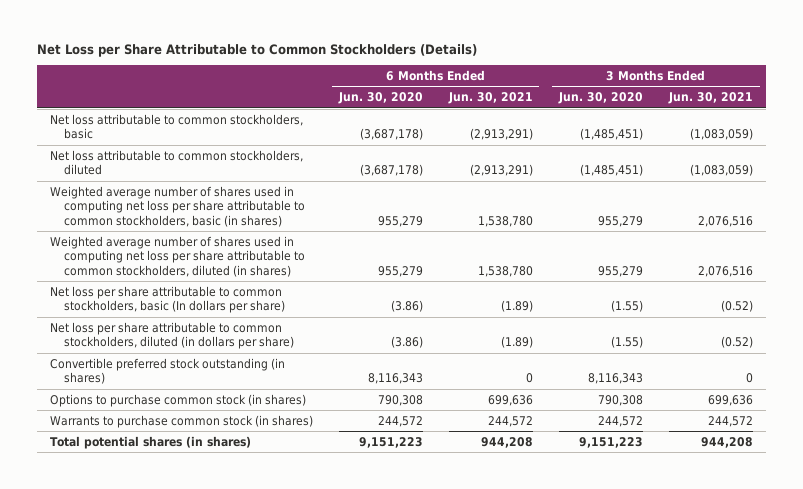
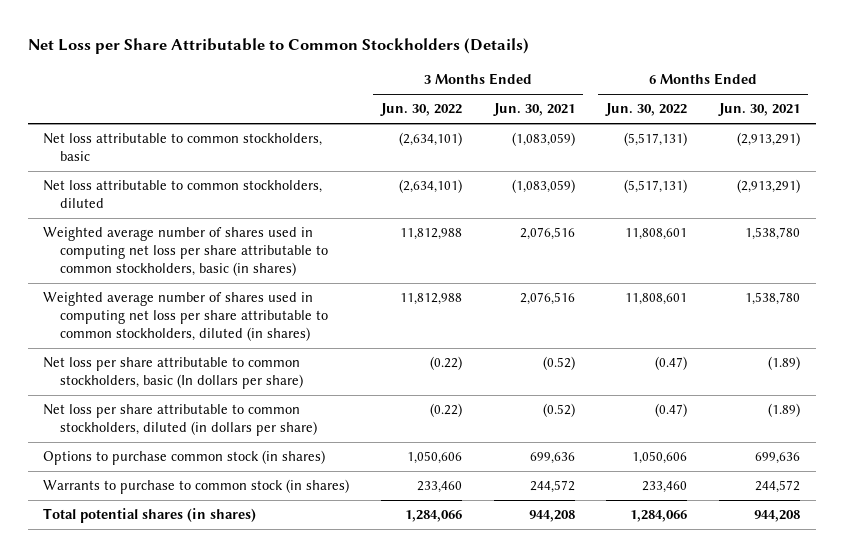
- | 6 Months Ended Jun. 30, 2020 | 6 Months Ended Jun. 30, 2021 | 3 Months Ended Jun. 30, 2020 | 3 Months Ended Jun. 30, 2021
+ | 3 Months Ended Jun. 30, 2022 | 3 Months Ended Jun. 30, 2021 | 6 Months Ended Jun. 30, 2022 | 6 Months Ended Jun. 30, 2021
- Convertible preferred stock outstanding (in shares) | 8,116,343 | 0 | 8,116,343 | 0
- Warrants to purchase common stock (in shares) | 244,572 | 244,572 | 244,572 | 244,572
+ Warrants to purchase to common stock (in shares) | 233,460 | 244,572 | 233,460 | 244,572

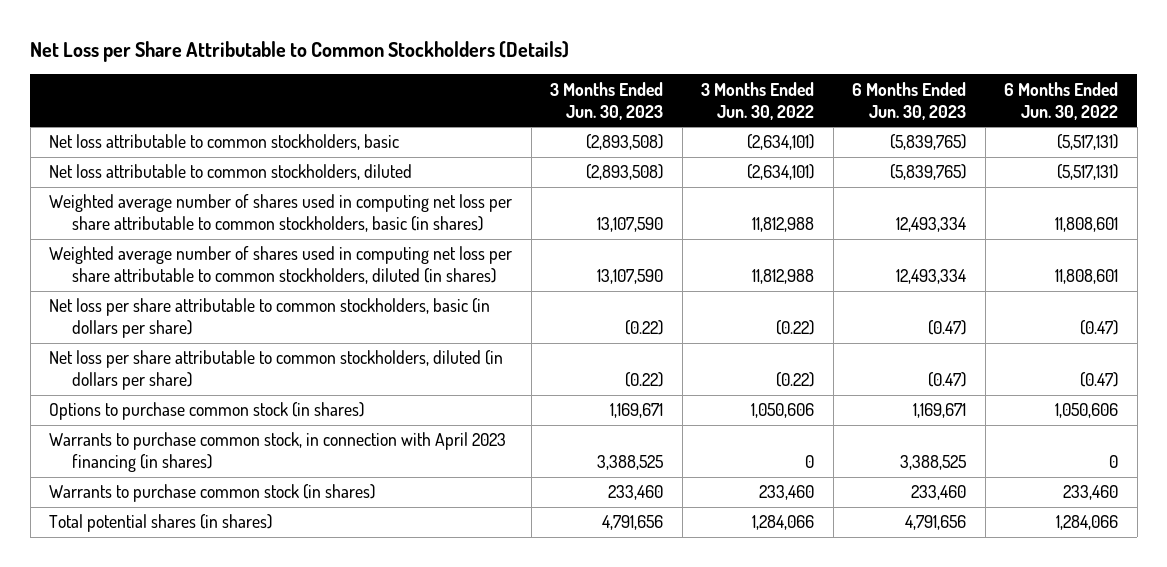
- | 3 Months Ended Jun. 30, 2022 | 3 Months Ended Jun. 30, 2021 | 6 Months Ended Jun. 30, 2022 | 6 Months Ended Jun. 30, 2021
+ | 3 Months Ended Jun. 30, 2023 | 3 Months Ended Jun. 30, 2022 | 6 Months Ended Jun. 30, 2023 | 6 Months Ended Jun. 30, 2022
- Net loss per share attributable to common stockholders, basic (In dollars per share) | (0.22) | (0.52) | (0.47) | (1.89)
+ Net loss per share attributable to common stockholders, basic (in dollars per share) | (0.22) | (0.22) | (0.47) | (0.47)
- Warrants to purchase to common stock (in shares) | 233,460 | 244,572 | 233,460 | 244,572
+ Warrants to purchase common stock, in connection with April 2023 financing (in shares) | 3,388,525 | 0 | 3,388,525 | 0
+ Warrants to purchase common stock (in shares) | 233,460 | 233,460 | 233,460 | 233,460

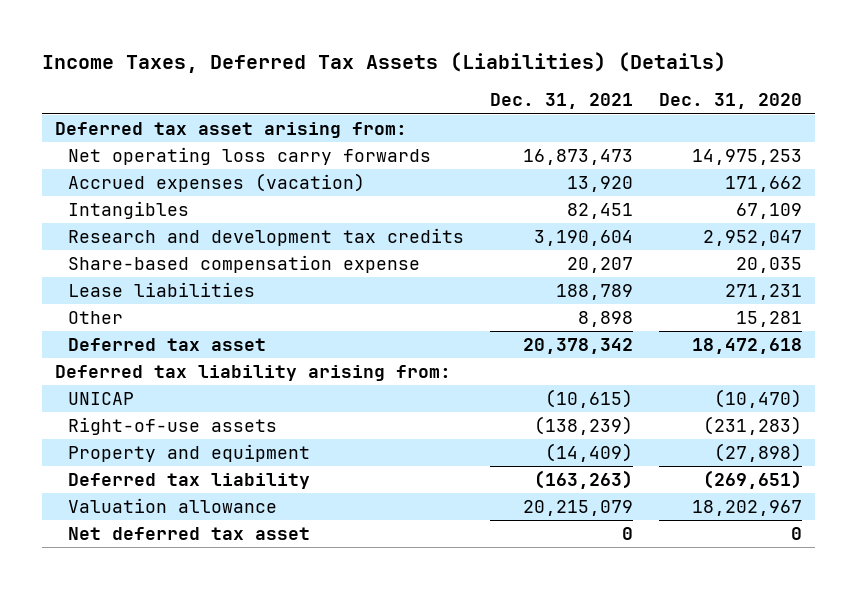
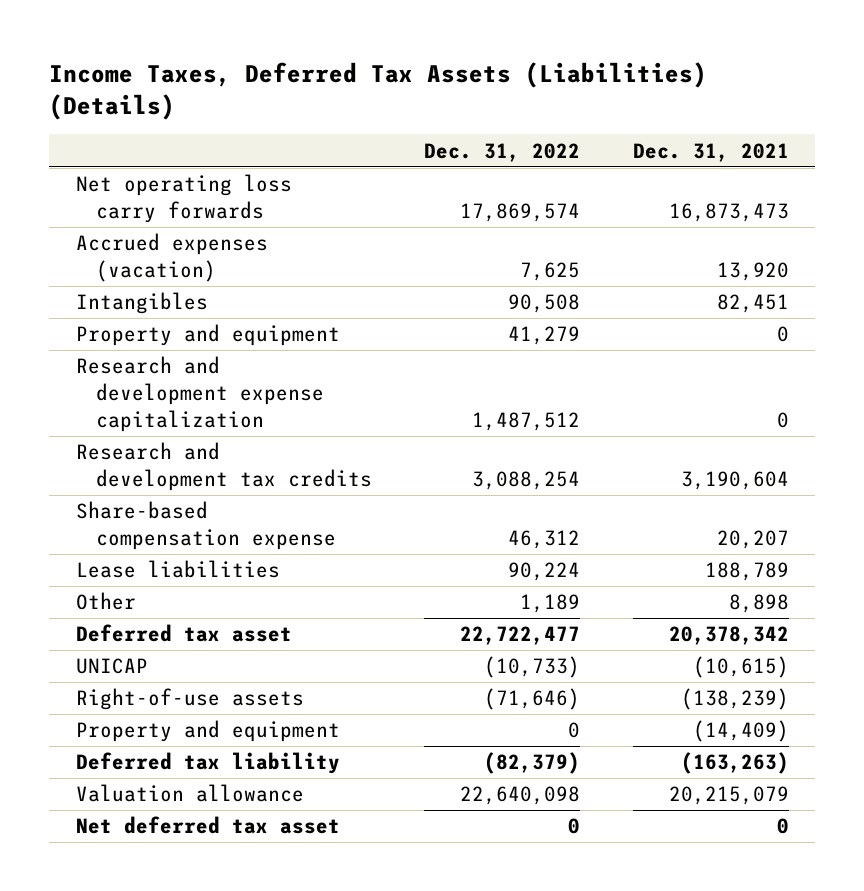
- | Dec. 31, 2021 | Dec. 31, 2020
+ | Dec. 31, 2022 | Dec. 31, 2021
- Deferred tax asset arising from:
+ Property and equipment | 41,279 | 0
+ Research and development expense capitalization | 1,487,512 | 0
- Deferred tax liability arising from:

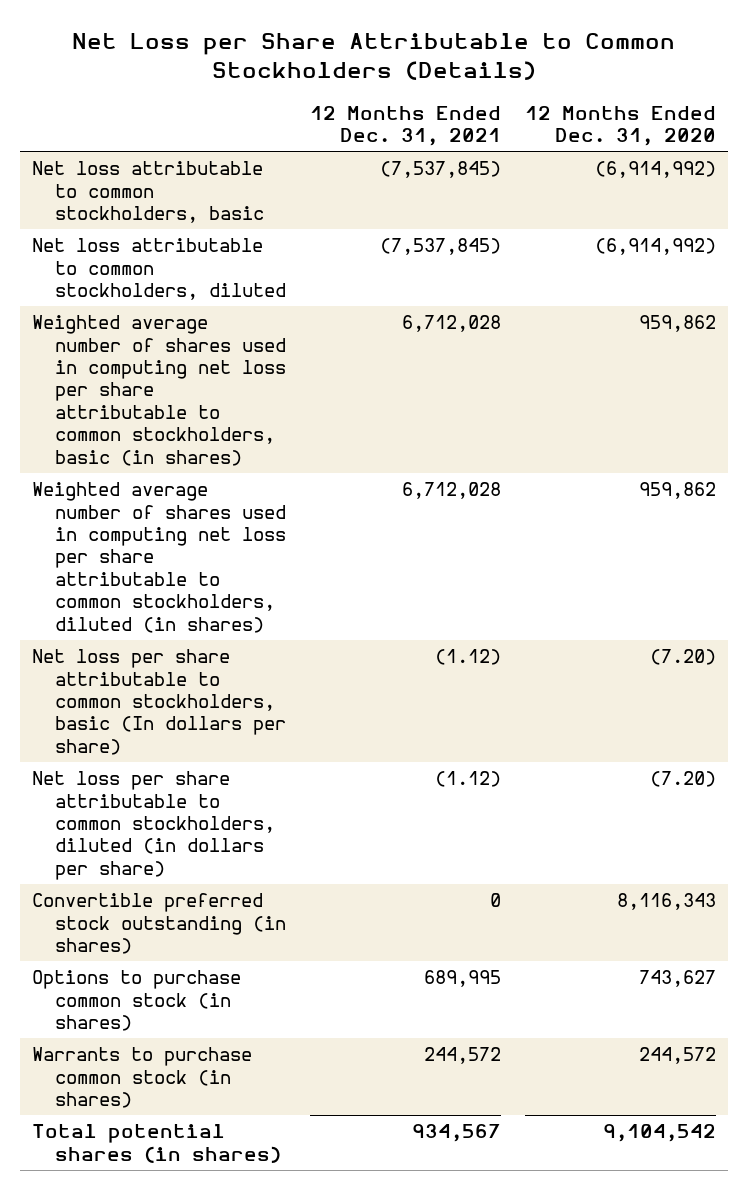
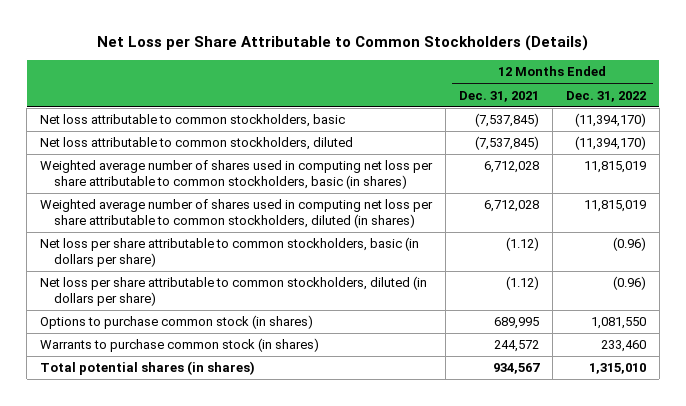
- | 12 Months Ended Dec. 31, 2021 | 12 Months Ended Dec. 31, 2020
+ | 12 Months Ended Dec. 31, 2021 | 12 Months Ended Dec. 31, 2022
- Net loss per share attributable to common stockholders, basic (In dollars per share) | (1.12) | (7.20)
+ Net loss per share attributable to common stockholders, basic (in dollars per share) | (1.12) | (0.96)
- Convertible preferred stock outstanding (in shares) | 0 | 8,116,343

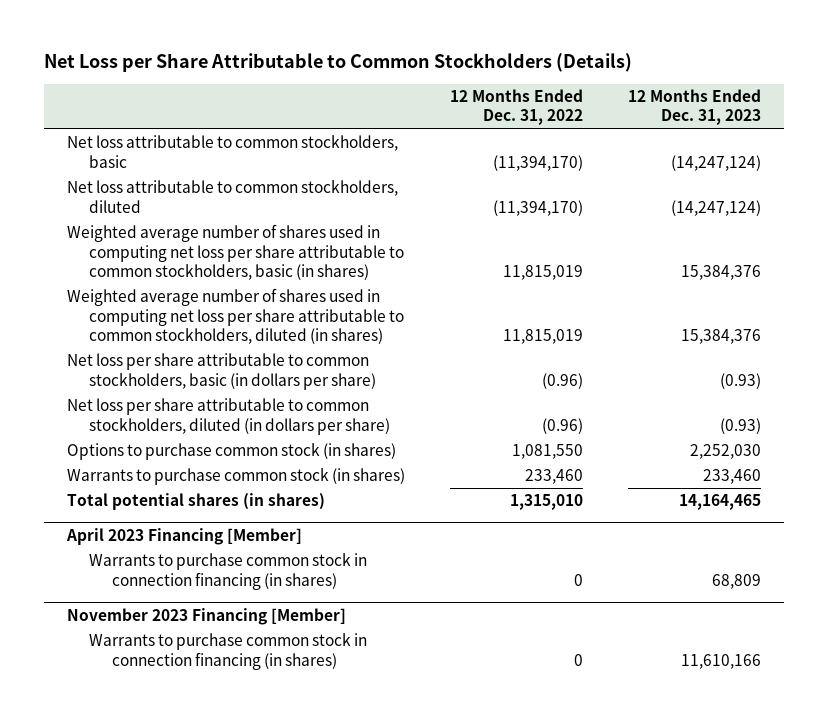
- | 12 Months Ended Dec. 31, 2021 | 12 Months Ended Dec. 31, 2022
+ | 12 Months Ended Dec. 31, 2022 | 12 Months Ended Dec. 31, 2023
+ April 2023 Financing [Member]
+ Warrants to purchase common stock in connection financing (in shares) | 0 | 68,809
+ November 2023 Financing [Member]
+ Warrants to purchase common stock in connection financing (in shares) | 0 | 11,610,166

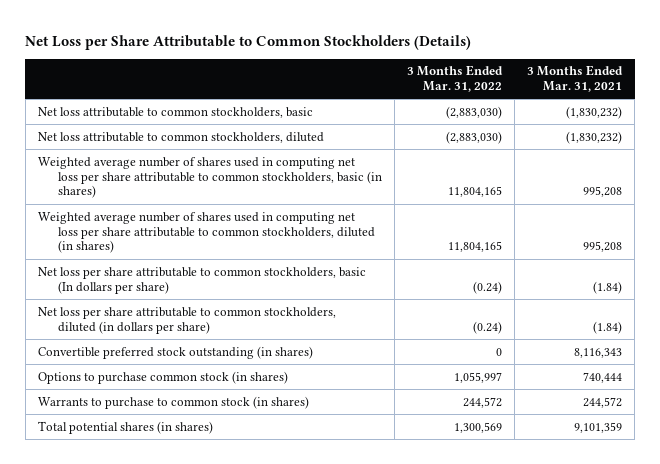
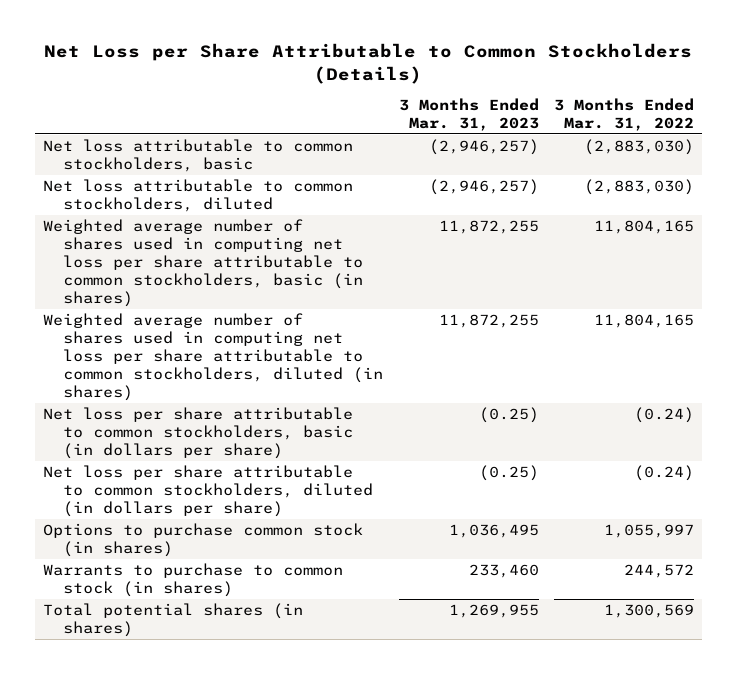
- | 3 Months Ended Mar. 31, 2022 | 3 Months Ended Mar. 31, 2021
+ | 3 Months Ended Mar. 31, 2023 | 3 Months Ended Mar. 31, 2022
- Net loss per share attributable to common stockholders, basic (In dollars per share) | (0.24) | (1.84)
+ Net loss per share attributable to common stockholders, basic (in dollars per share) | (0.25) | (0.24)
- Convertible preferred stock outstanding (in shares) | 0 | 8,116,343

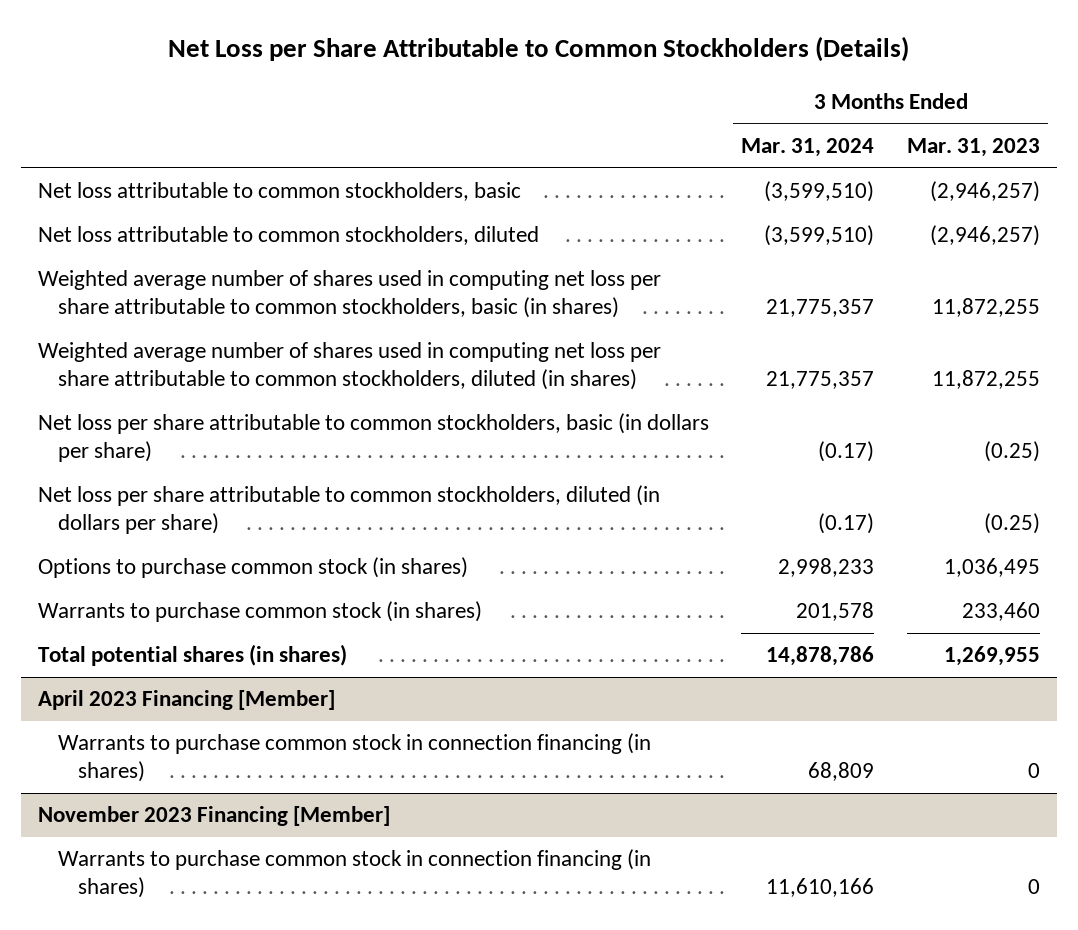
- | 3 Months Ended Mar. 31, 2023 | 3 Months Ended Mar. 31, 2022
+ | 3 Months Ended Mar. 31, 2024 | 3 Months Ended Mar. 31, 2023
- Warrants to purchase to common stock (in shares) | 233,460 | 244,572
+ Warrants to purchase common stock (in shares) | 201,578 | 233,460
+ April 2023 Financing [Member]
+ Warrants to purchase common stock in connection financing (in shares) | 68,809 | 0
+ November 2023 Financing [Member]
+ Warrants to purchase common stock in connection financing (in shares) | 11,610,166 | 0

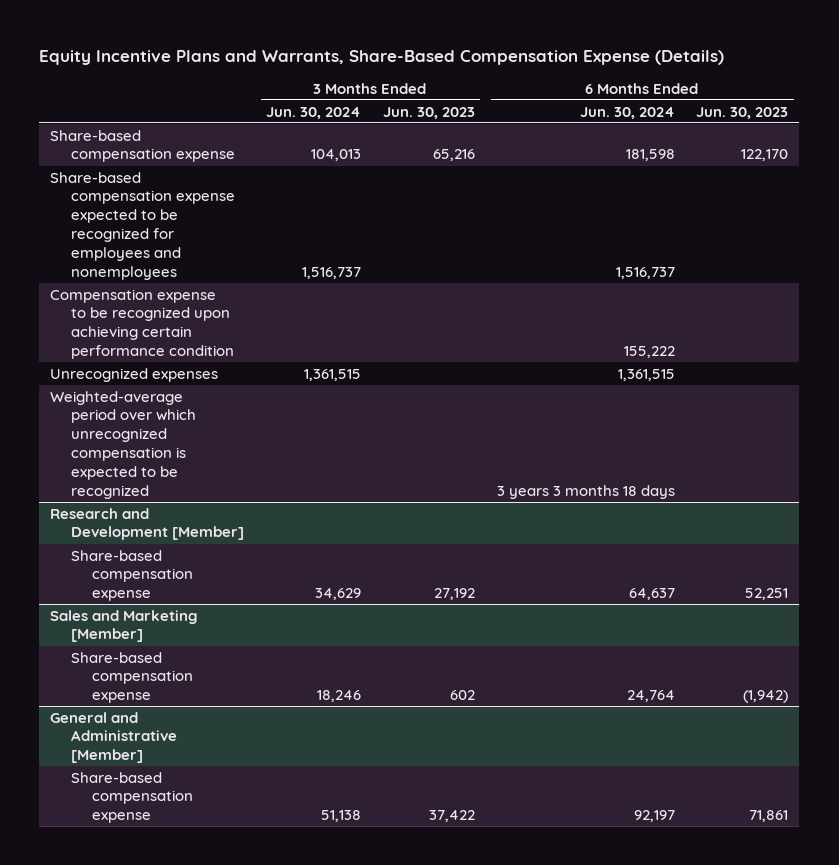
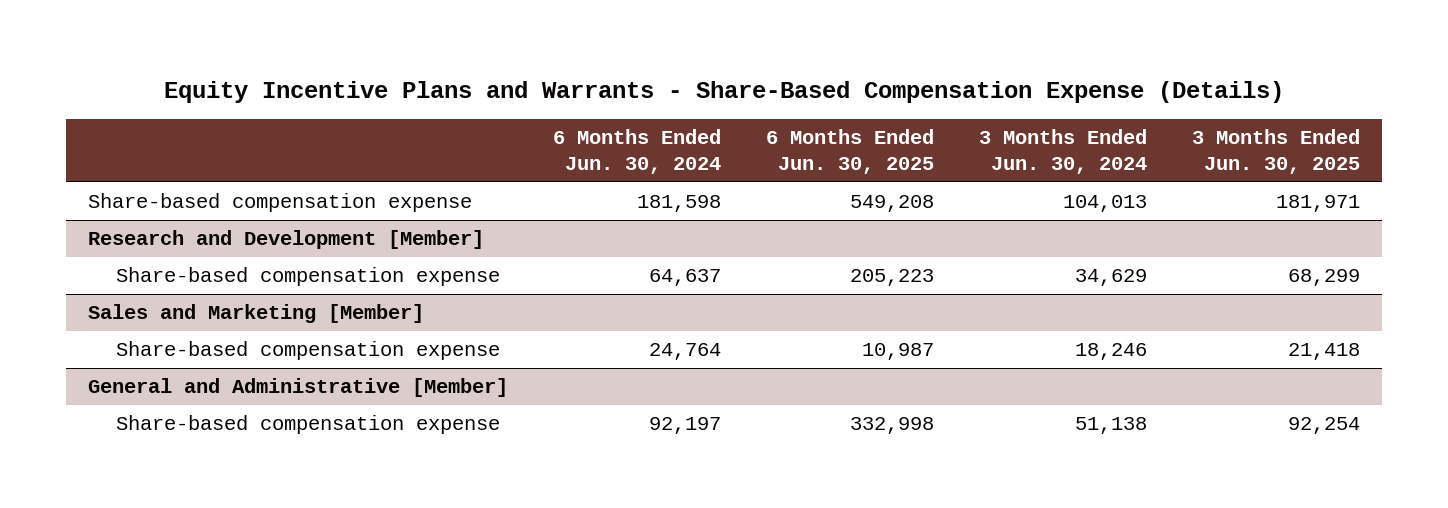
- Equity Incentive Plans and Warrants, Share-Based Compensation Expense (Details)
+ Equity Incentive Plans and Warrants - Share-Based Compensation Expense (Details)
- | 3 Months Ended Jun. 30, 2024 | 3 Months Ended Jun. 30, 2023 | 6 Months Ended Jun. 30, 2024 | 6 Months Ended Jun. 30, 2023
+ | 6 Months Ended Jun. 30, 2024 | 6 Months Ended Jun. 30, 2025 | 3 Months Ended Jun. 30, 2024 | 3 Months Ended Jun. 30, 2025
- Share-based compensation expense expected to be recognized for employees and nonemployees | 1,516,737 | | 1,516,737 |
- Compensation expense to be recognized upon achieving certain performance condition | | | 155,222 |
- Unrecognized expenses | 1,361,515 | | 1,361,515 |
- Weighted-average period over which unrecognized compensation is expected to be recognized | | | 3 years 3 months 18 days |

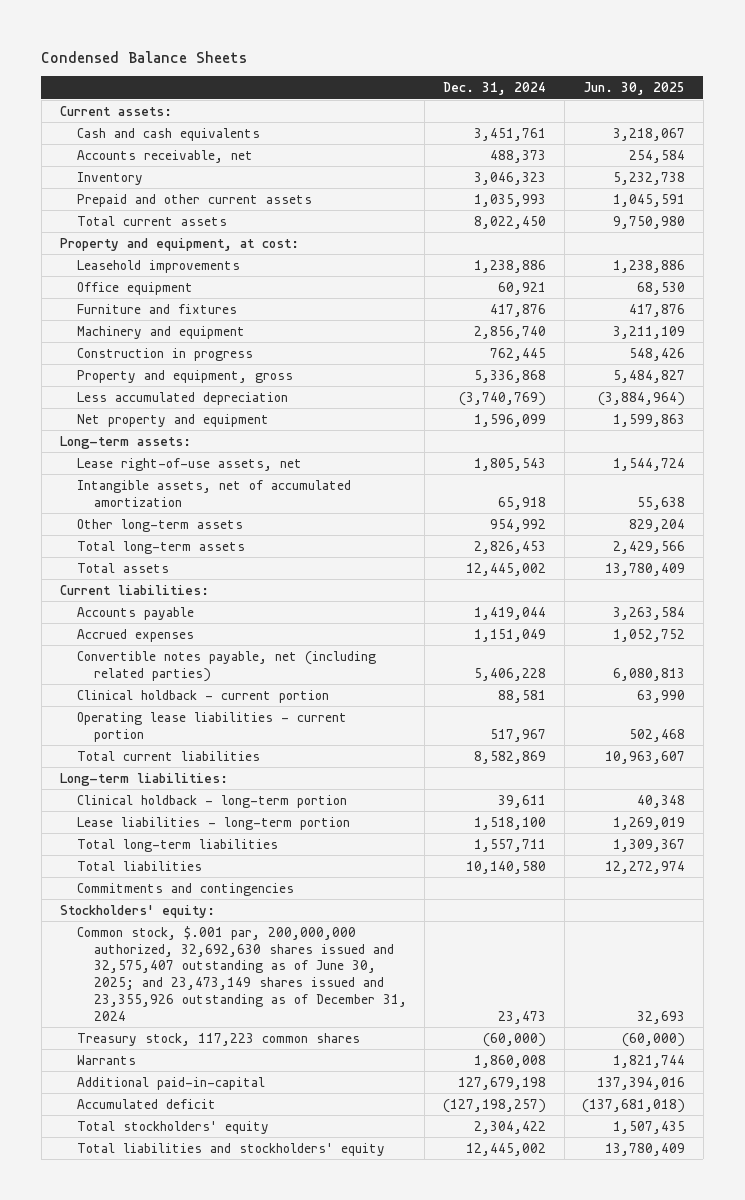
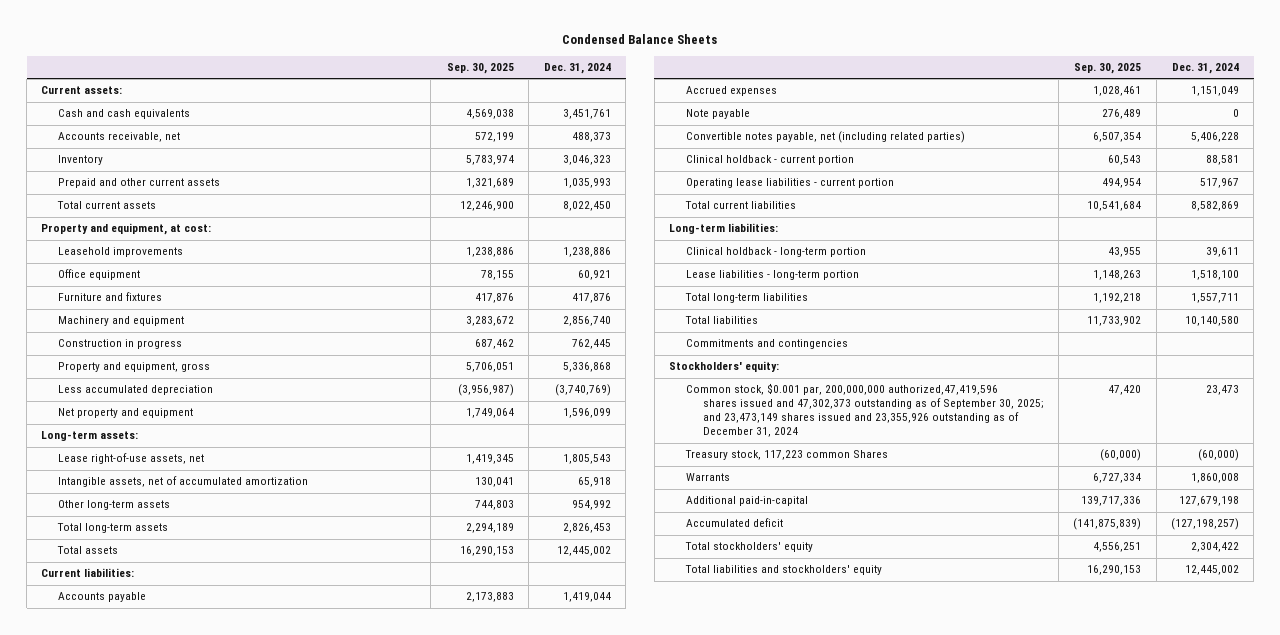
- | Dec. 31, 2024 | Jun. 30, 2025
+ | Sep. 30, 2025 | Dec. 31, 2024
+ Note payable | 276,489 | 0
- Common stock, $.001 par, 200,000,000 authorized, 32,692,630 shares issued and 32,575,407 outstanding as of June 30, 2025; and 23,473,149 shares issued and 23,355,926 outstanding as of December 31, 2024 | 23,473 | 32,693
- Treasury stock, 117,223 common shares | (60,000) | (60,000)
+ Common stock, $0.001 par, 200,000,000 authorized,47,419,596 shares issued and 47,302,373 outstanding as of September 30, 2025; and 23,473,149 shares issued and 23,355,926 outstanding as of December 31, 2024 | 47,420 | 23,473
+ Treasury stock, 117,223 common Shares | (60,000) | (60,000)

